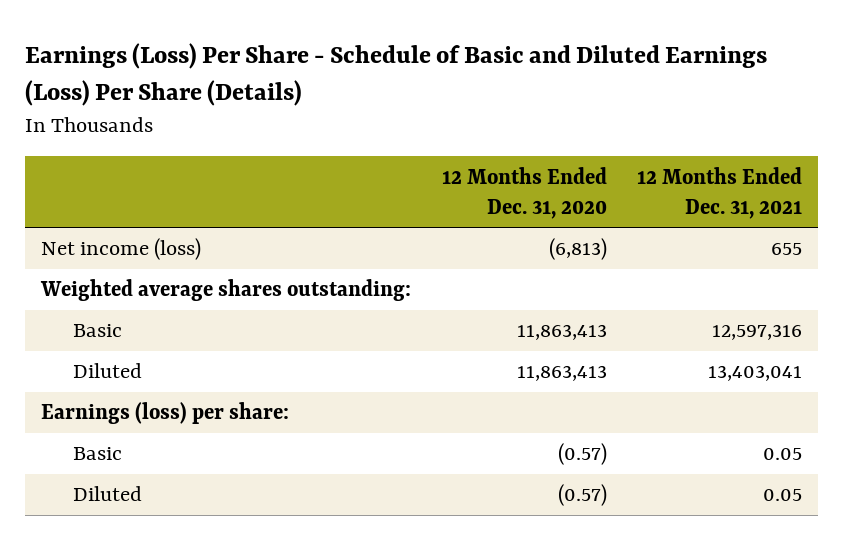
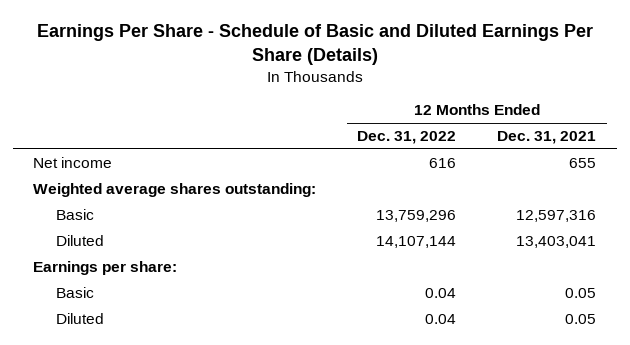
- Earnings (Loss) Per Share - Schedule of Basic and Diluted Earnings (Loss) Per Share (Details)
+ Earnings Per Share - Schedule of Basic and Diluted Earnings Per Share (Details)
- | 12 Months Ended Dec. 31, 2020 | 12 Months Ended Dec. 31, 2021
+ | 12 Months Ended Dec. 31, 2022 | 12 Months Ended Dec. 31, 2021
- Net income (loss) | (6,813) | 655
+ Net income | 616 | 655
- Earnings (loss) per share:
+ Earnings per share:

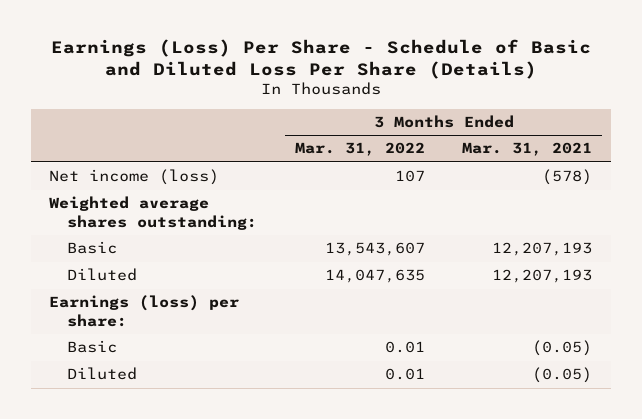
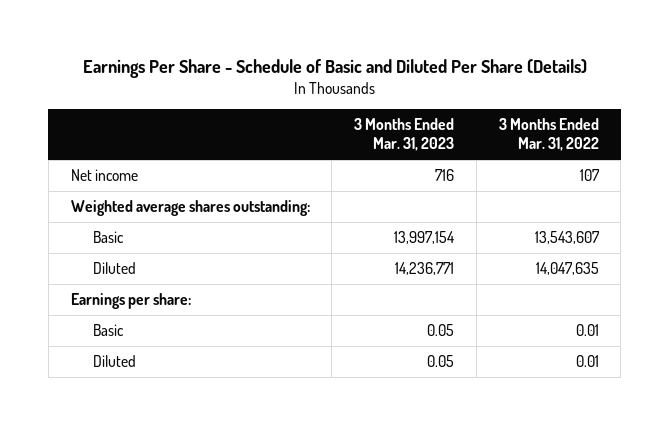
- Earnings (Loss) Per Share - Schedule of Basic and Diluted Loss Per Share (Details)
+ Earnings Per Share - Schedule of Basic and Diluted Per Share (Details)
- | 3 Months Ended Mar. 31, 2022 | 3 Months Ended Mar. 31, 2021
+ | 3 Months Ended Mar. 31, 2023 | 3 Months Ended Mar. 31, 2022
- Net income (loss) | 107 | (578)
+ Net income | 716 | 107
- Earnings (loss) per share:
+ Earnings per share:

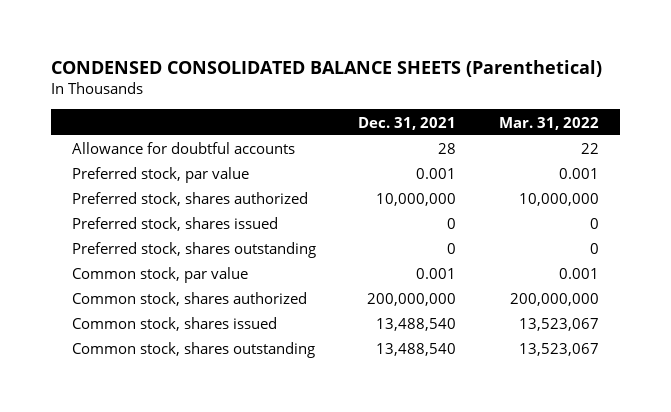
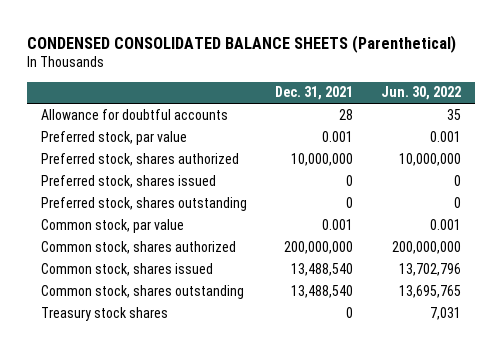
- | Dec. 31, 2021 | Mar. 31, 2022
+ | Dec. 31, 2021 | Jun. 30, 2022
+ Treasury stock shares | 0 | 7,031

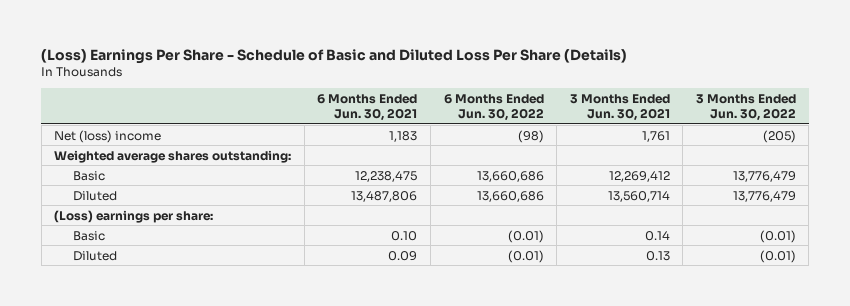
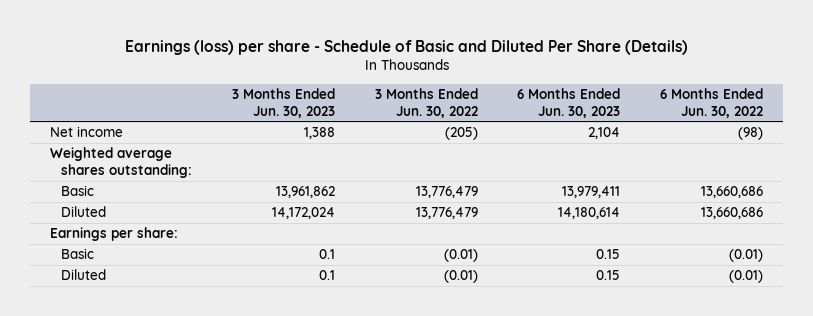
- (Loss) Earnings Per Share - Schedule of Basic and Diluted Loss Per Share (Details)
+ Earnings (loss) per share - Schedule of Basic and Diluted Per Share (Details)
- | 6 Months Ended Jun. 30, 2021 | 6 Months Ended Jun. 30, 2022 | 3 Months Ended Jun. 30, 2021 | 3 Months Ended Jun. 30, 2022
+ | 3 Months Ended Jun. 30, 2023 | 3 Months Ended Jun. 30, 2022 | 6 Months Ended Jun. 30, 2023 | 6 Months Ended Jun. 30, 2022
- Net (loss) income | 1,183 | (98) | 1,761 | (205)
+ Net income | 1,388 | (205) | 2,104 | (98)
- (Loss) earnings per share:
+ Earnings per share:

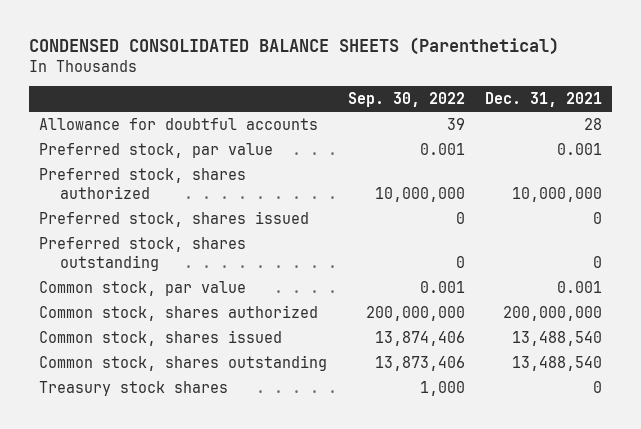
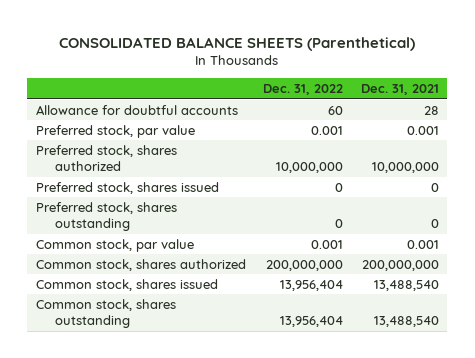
- CONDENSED CONSOLIDATED BALANCE SHEETS (Parenthetical)
+ CONSOLIDATED BALANCE SHEETS (Parenthetical)
- | Sep. 30, 2022 | Dec. 31, 2021
+ | Dec. 31, 2022 | Dec. 31, 2021
- Treasury stock shares | 1,000 | 0

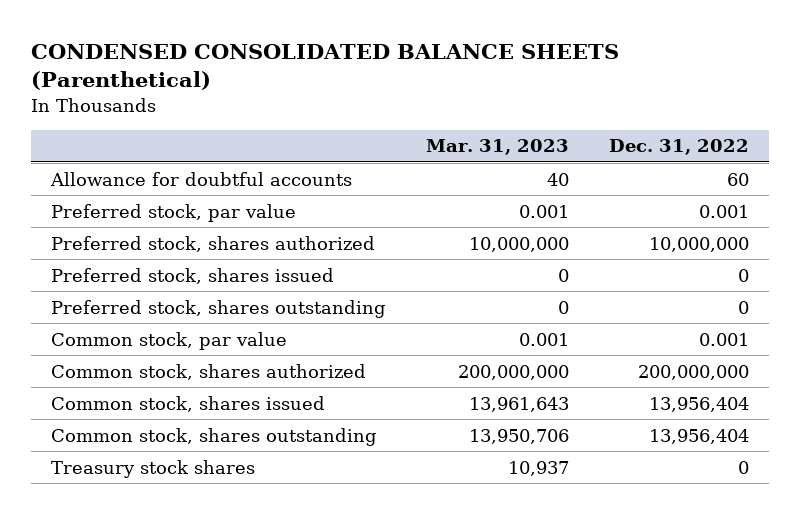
- CONSOLIDATED BALANCE SHEETS (Parenthetical)
+ CONDENSED CONSOLIDATED BALANCE SHEETS (Parenthetical)
- | Dec. 31, 2022 | Dec. 31, 2021
+ | Mar. 31, 2023 | Dec. 31, 2022
+ Treasury stock shares | 10,937 | 0

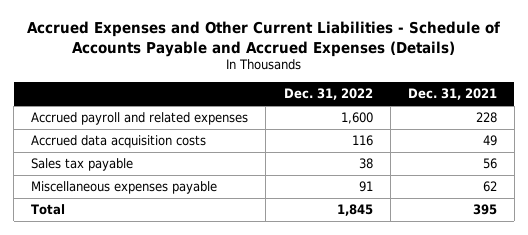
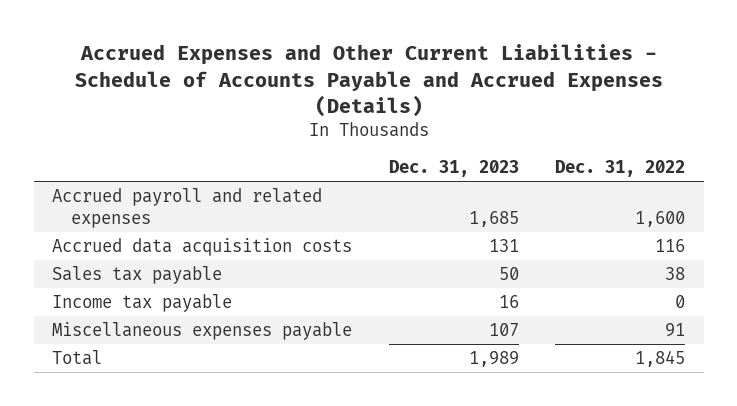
- | Dec. 31, 2022 | Dec. 31, 2021
+ | Dec. 31, 2023 | Dec. 31, 2022
+ Income tax payable | 16 | 0

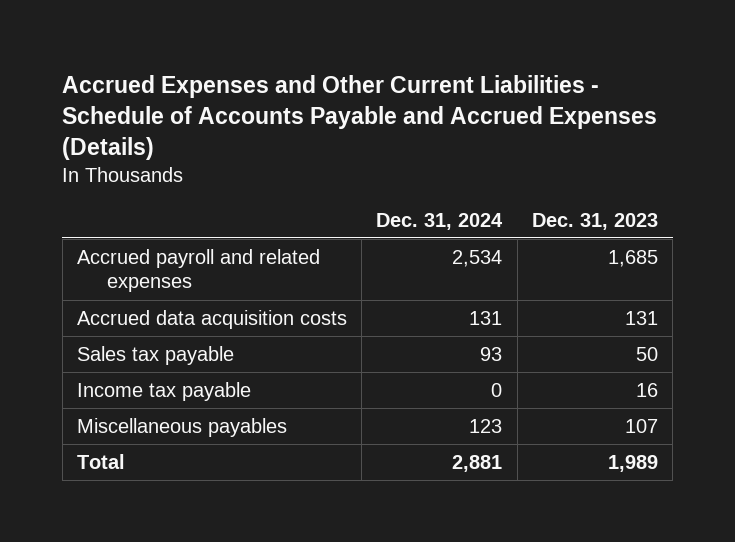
- | Dec. 31, 2023 | Dec. 31, 2022
+ | Dec. 31, 2024 | Dec. 31, 2023
- Miscellaneous expenses payable | 107 | 91
+ Miscellaneous payables | 123 | 107

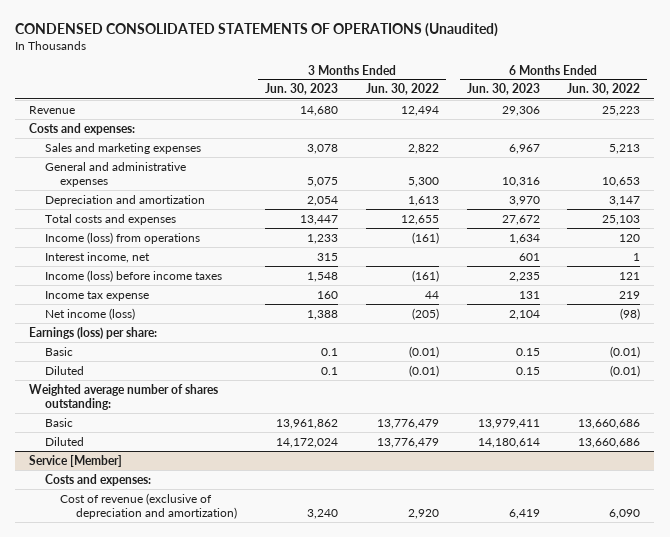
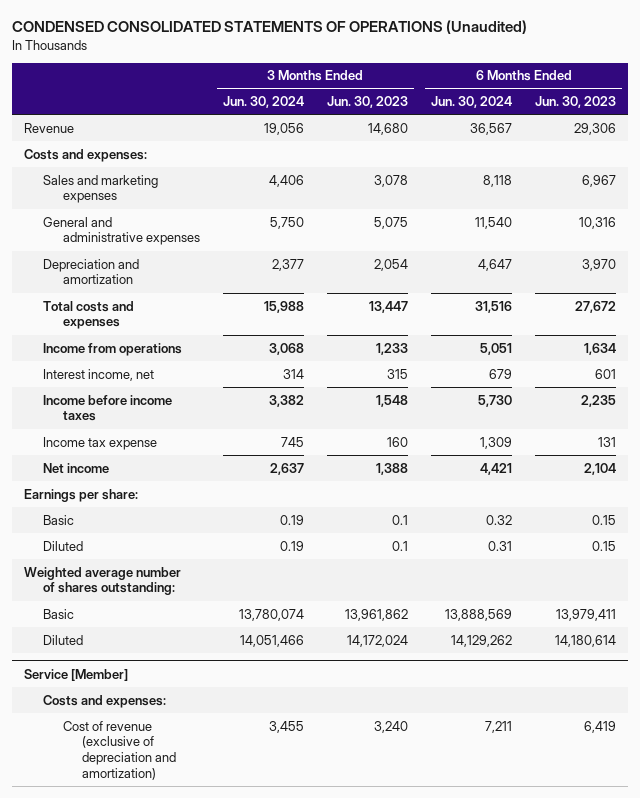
- | 3 Months Ended Jun. 30, 2023 | 3 Months Ended Jun. 30, 2022 | 6 Months Ended Jun. 30, 2023 | 6 Months Ended Jun. 30, 2022
+ | 3 Months Ended Jun. 30, 2024 | 3 Months Ended Jun. 30, 2023 | 6 Months Ended Jun. 30, 2024 | 6 Months Ended Jun. 30, 2023
- Income (loss) from operations | 1,233 | (161) | 1,634 | 120
+ Income from operations | 3,068 | 1,233 | 5,051 | 1,634
- Income (loss) before income taxes | 1,548 | (161) | 2,235 | 121
+ Income before income taxes | 3,382 | 1,548 | 5,730 | 2,235
- Net income (loss) | 1,388 | (205) | 2,104 | (98)
- Earnings (loss) per share:
+ Net income | 2,637 | 1,388 | 4,421 | 2,104
+ Earnings per share:

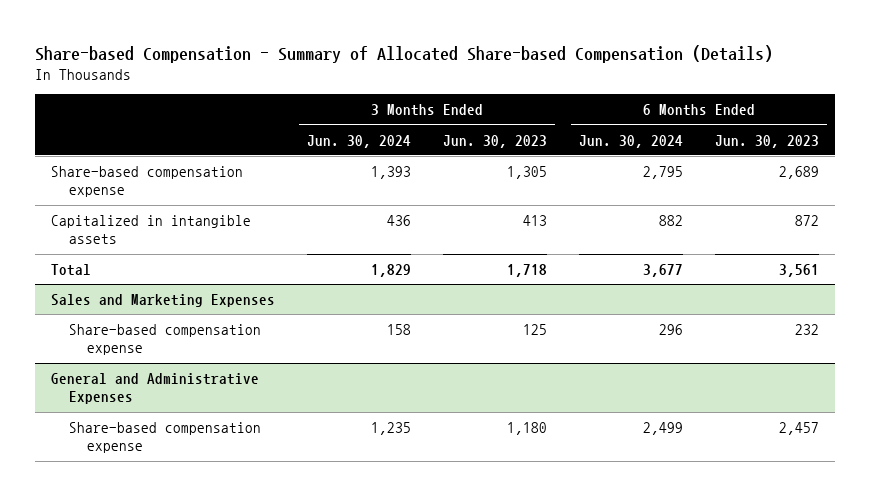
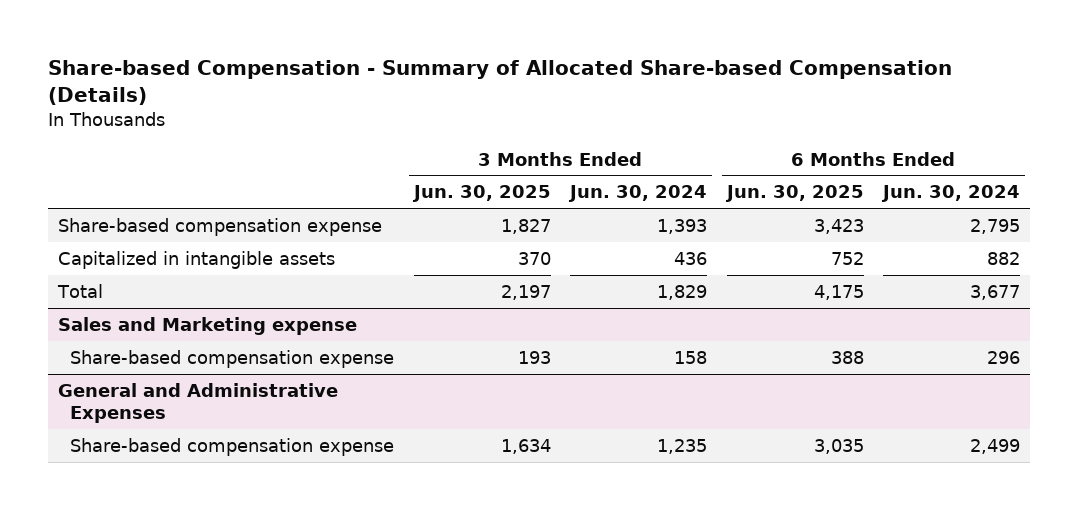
- | 3 Months Ended Jun. 30, 2024 | 3 Months Ended Jun. 30, 2023 | 6 Months Ended Jun. 30, 2024 | 6 Months Ended Jun. 30, 2023
+ | 3 Months Ended Jun. 30, 2025 | 3 Months Ended Jun. 30, 2024 | 6 Months Ended Jun. 30, 2025 | 6 Months Ended Jun. 30, 2024
- Sales and Marketing Expenses
+ Sales and Marketing expense

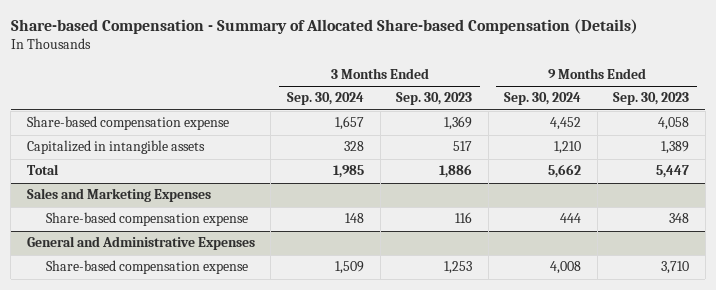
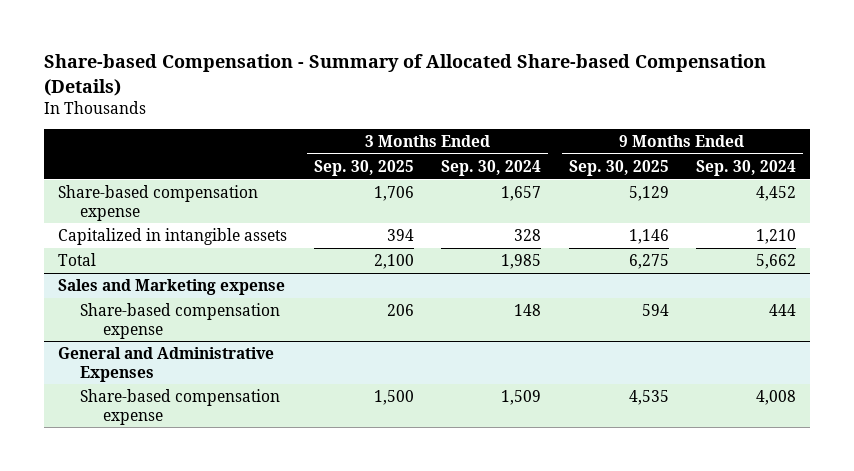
- | 3 Months Ended Sep. 30, 2024 | 3 Months Ended Sep. 30, 2023 | 9 Months Ended Sep. 30, 2024 | 9 Months Ended Sep. 30, 2023
+ | 3 Months Ended Sep. 30, 2025 | 3 Months Ended Sep. 30, 2024 | 9 Months Ended Sep. 30, 2025 | 9 Months Ended Sep. 30, 2024
- Sales and Marketing Expenses
+ Sales and Marketing expense

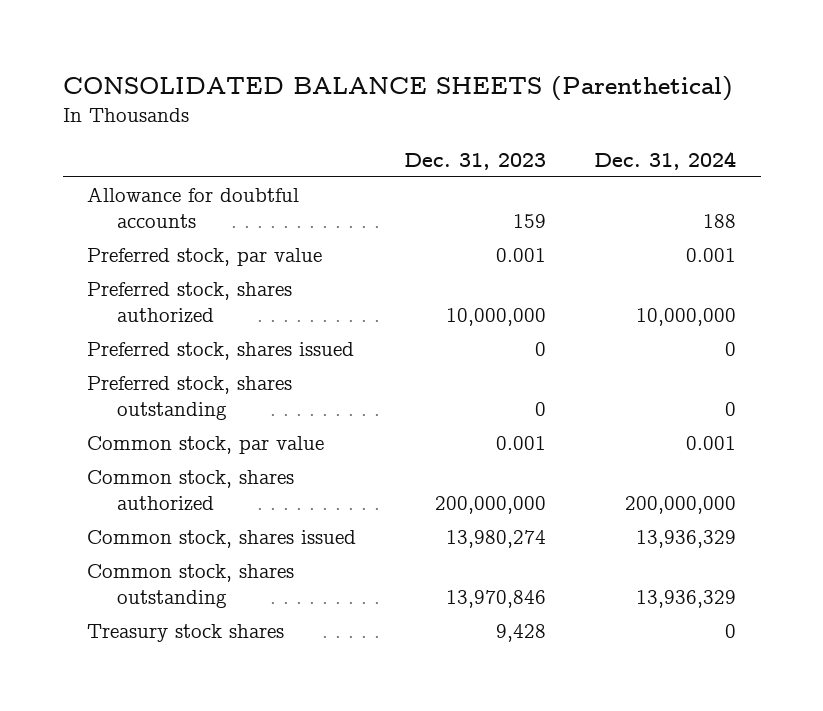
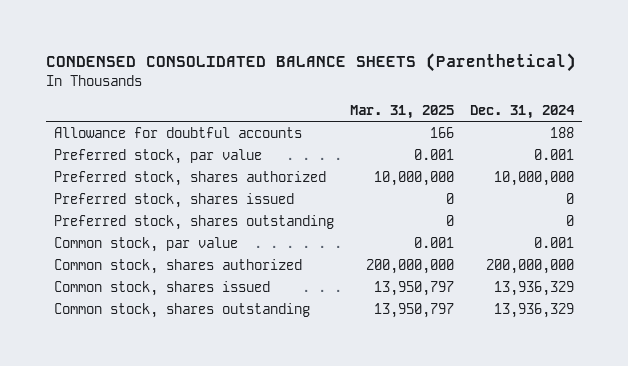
- CONSOLIDATED BALANCE SHEETS (Parenthetical)
+ CONDENSED CONSOLIDATED BALANCE SHEETS (Parenthetical)
- | Dec. 31, 2023 | Dec. 31, 2024
+ | Mar. 31, 2025 | Dec. 31, 2024
- Treasury stock shares | 9,428 | 0

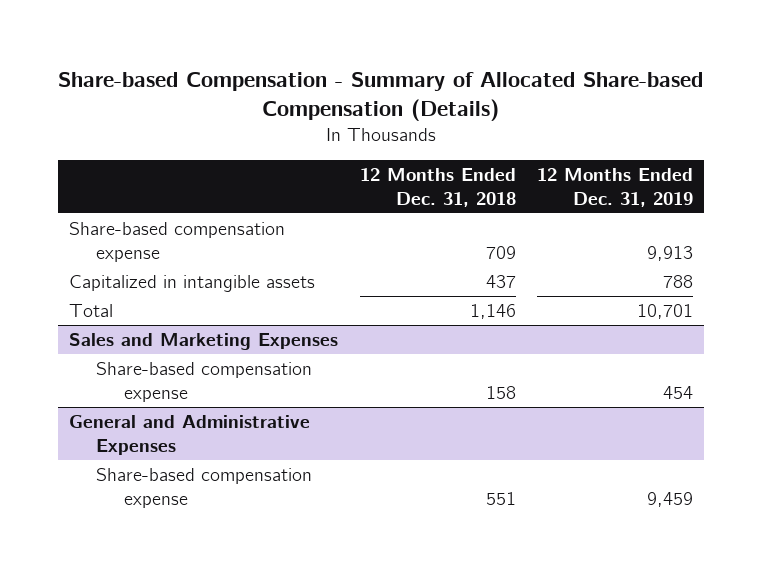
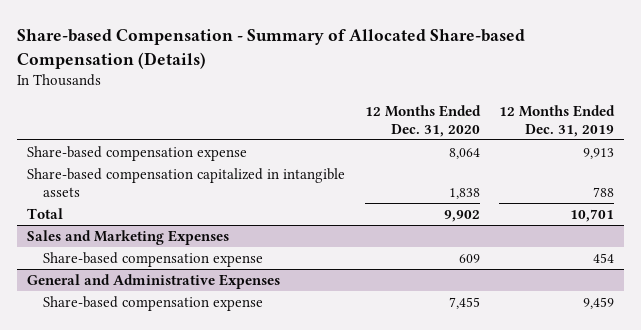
- | 12 Months Ended Dec. 31, 2018 | 12 Months Ended Dec. 31, 2019
+ | 12 Months Ended Dec. 31, 2020 | 12 Months Ended Dec. 31, 2019
- Capitalized in intangible assets | 437 | 788
+ Share-based compensation capitalized in intangible assets | 1,838 | 788

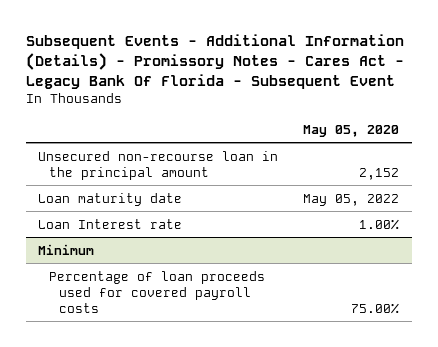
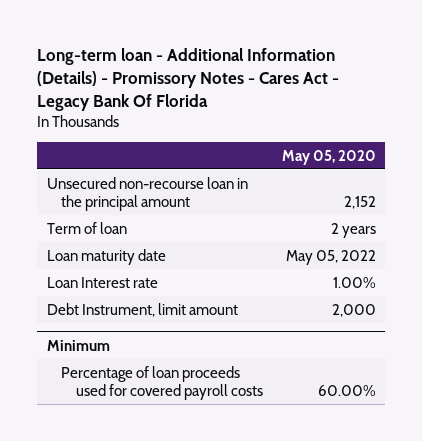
- Subsequent Events - Additional Information (Details) - Promissory Notes - Cares Act - Legacy Bank Of Florida - Subsequent Event
+ Long-term loan - Additional Information (Details) - Promissory Notes - Cares Act - Legacy Bank Of Florida
+ Term of loan | 2 years
+ Debt Instrument, limit amount | 2,000
@ Minimum
- Percentage of loan proceeds used for covered payroll costs | 75.00%
+ Percentage of loan proceeds used for covered payroll costs | 60.00%

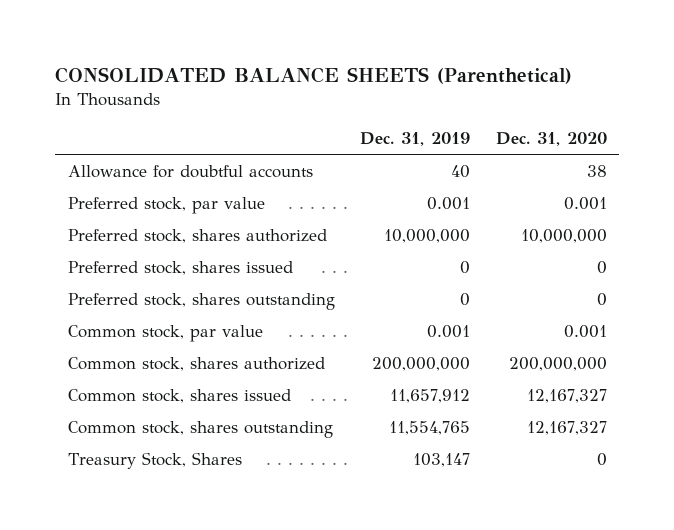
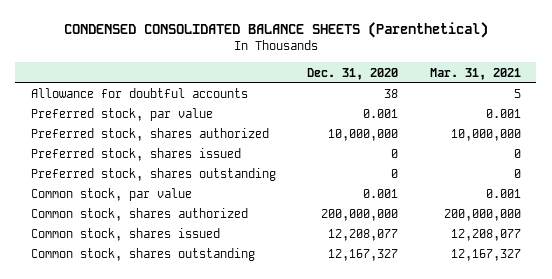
- CONSOLIDATED BALANCE SHEETS (Parenthetical)
+ CONDENSED CONSOLIDATED BALANCE SHEETS (Parenthetical)
- | Dec. 31, 2019 | Dec. 31, 2020
+ | Dec. 31, 2020 | Mar. 31, 2021
- Common stock, shares issued | 11,657,912 | 12,167,327
+ Common stock, shares issued | 12,208,077 | 12,208,077
- Treasury Stock, Shares | 103,147 | 0

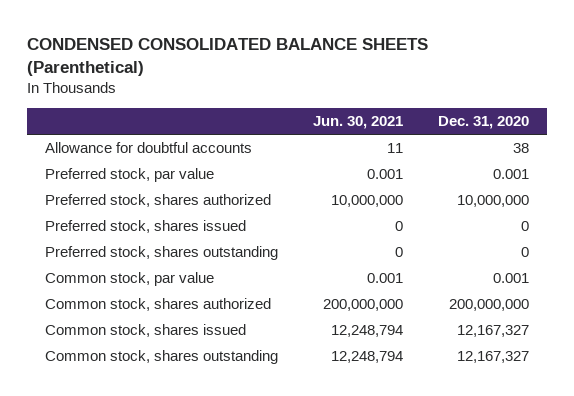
- | Dec. 31, 2020 | Mar. 31, 2021
+ | Jun. 30, 2021 | Dec. 31, 2020
- Common stock, shares issued | 12,208,077 | 12,208,077
+ Common stock, shares issued | 12,248,794 | 12,167,327

